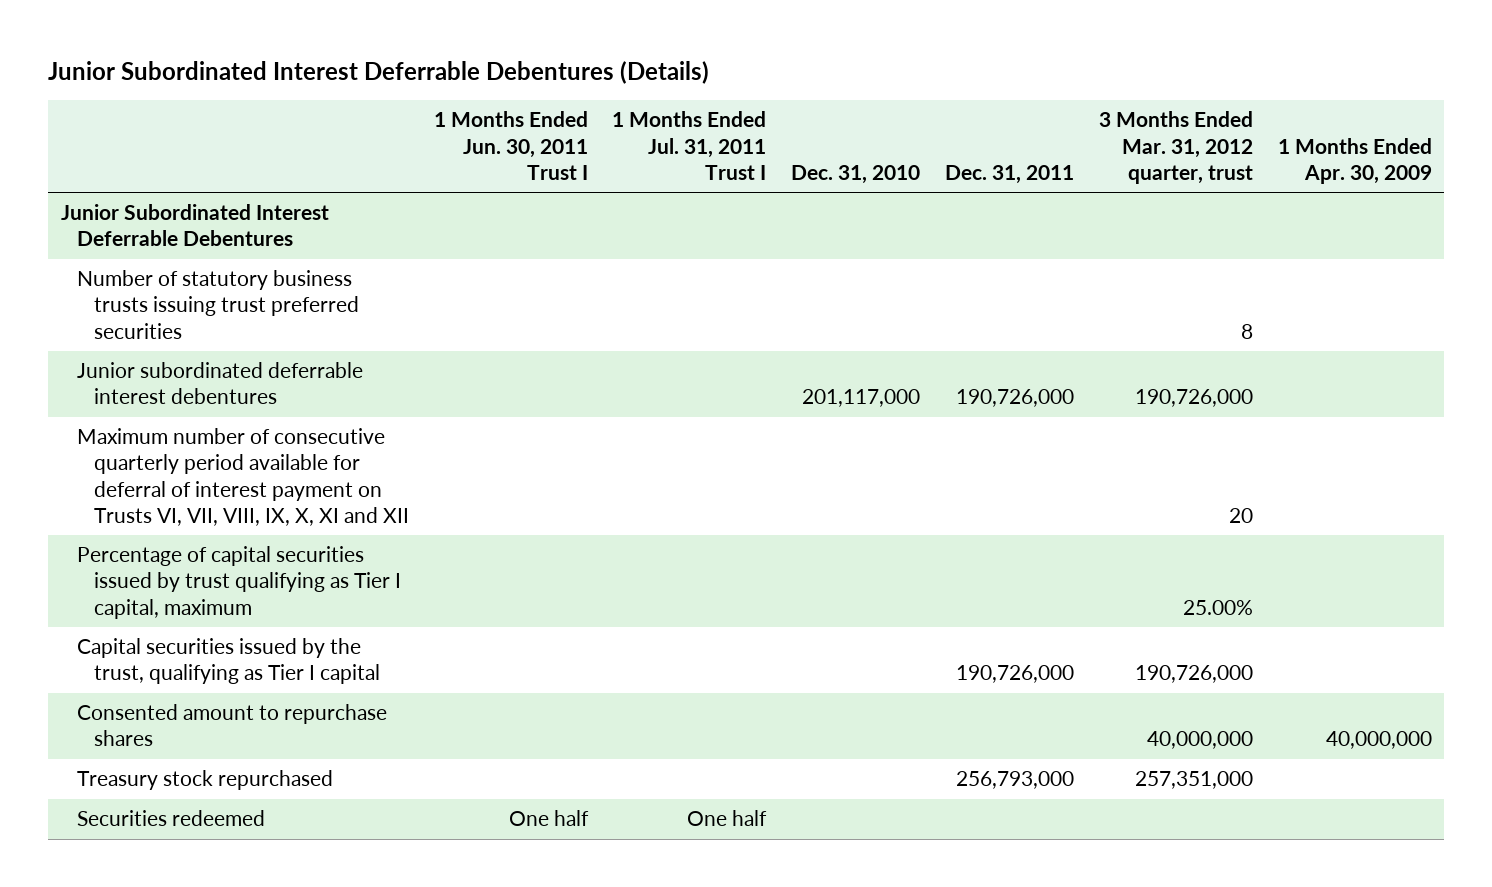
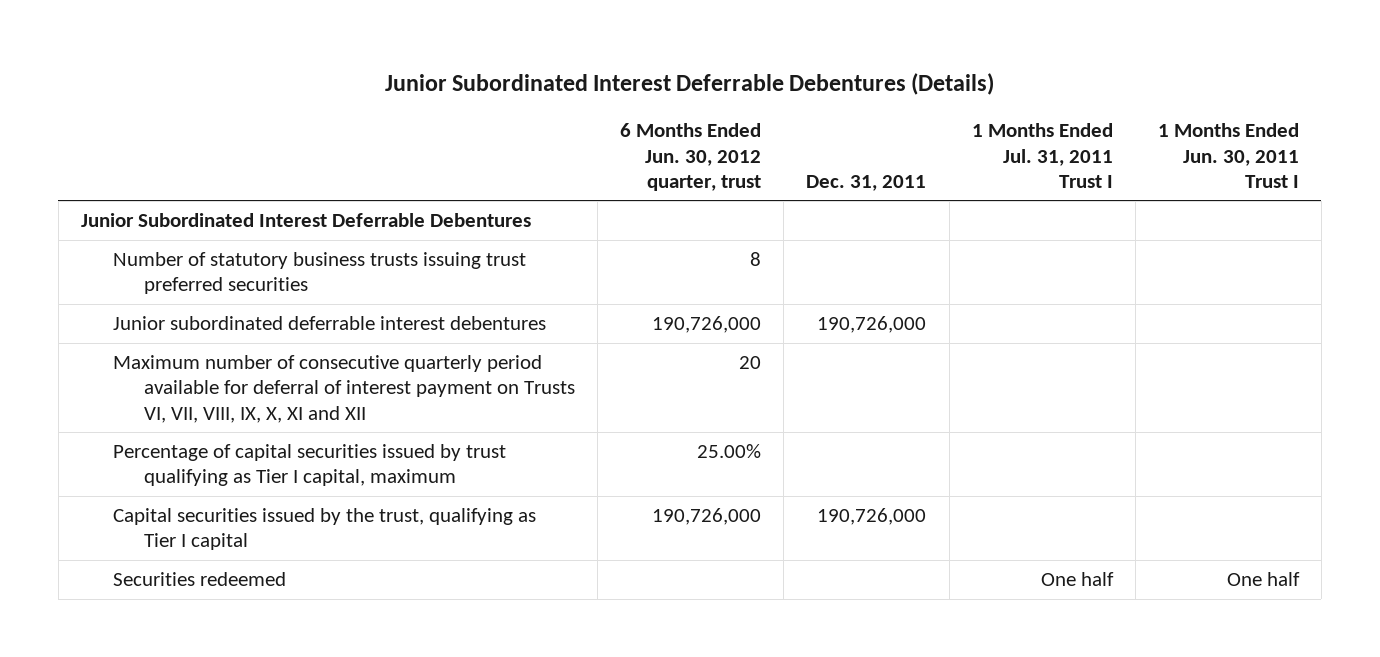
- | 1 Months Ended Jun. 30, 2011 Trust I | 1 Months Ended Jul. 31, 2011 Trust I | Dec. 31, 2010 | Dec. 31, 2011 | 3 Months Ended Mar. 31, 2012 quarter, trust | 1 Months Ended Apr. 30, 2009
+ | 6 Months Ended Jun. 30, 2012 quarter, trust | Dec. 31, 2011 | 1 Months Ended Jul. 31, 2011 Trust I | 1 Months Ended Jun. 30, 2011 Trust I
- Consented amount to repurchase shares | | | | | 40,000,000 | 40,000,000
- Treasury stock repurchased | | | | 256,793,000 | 257,351,000 |

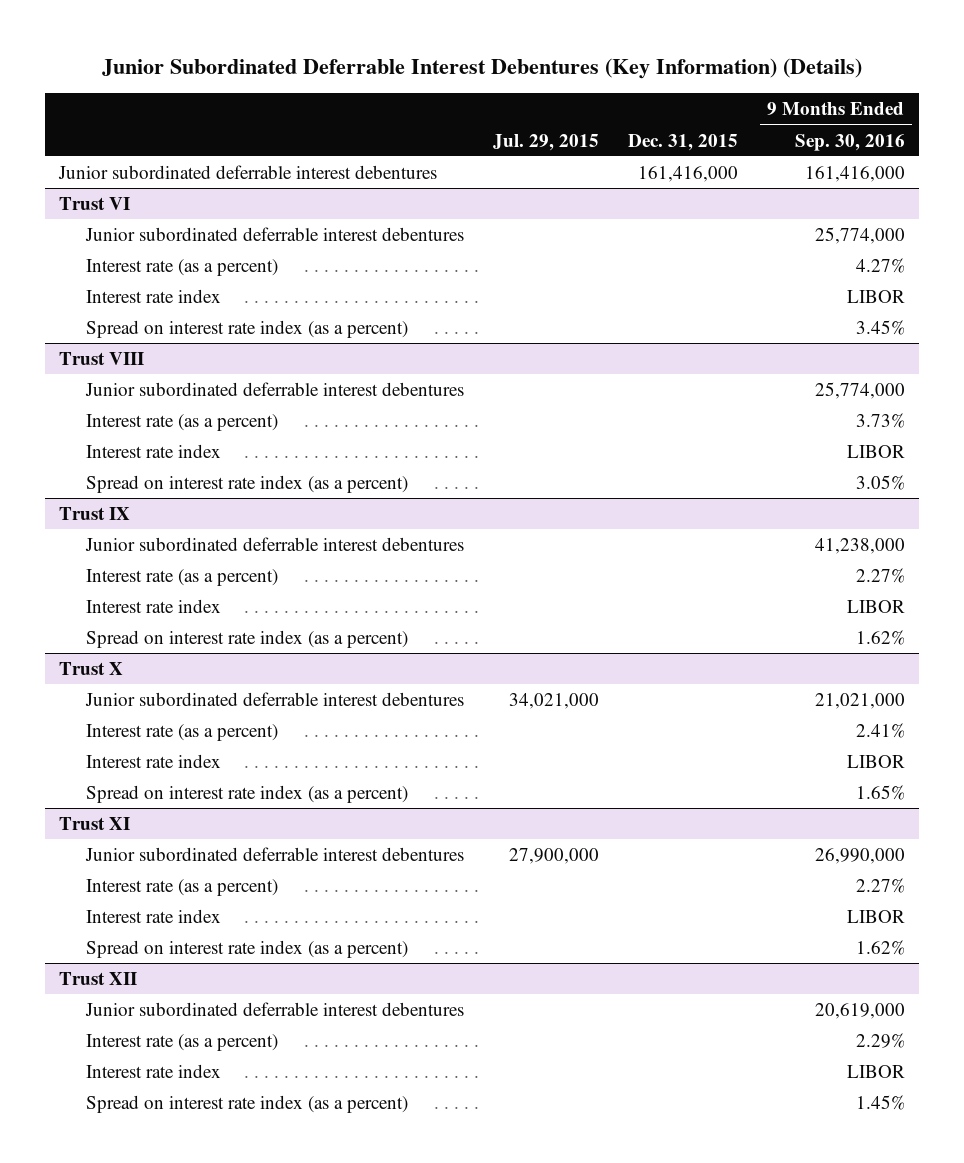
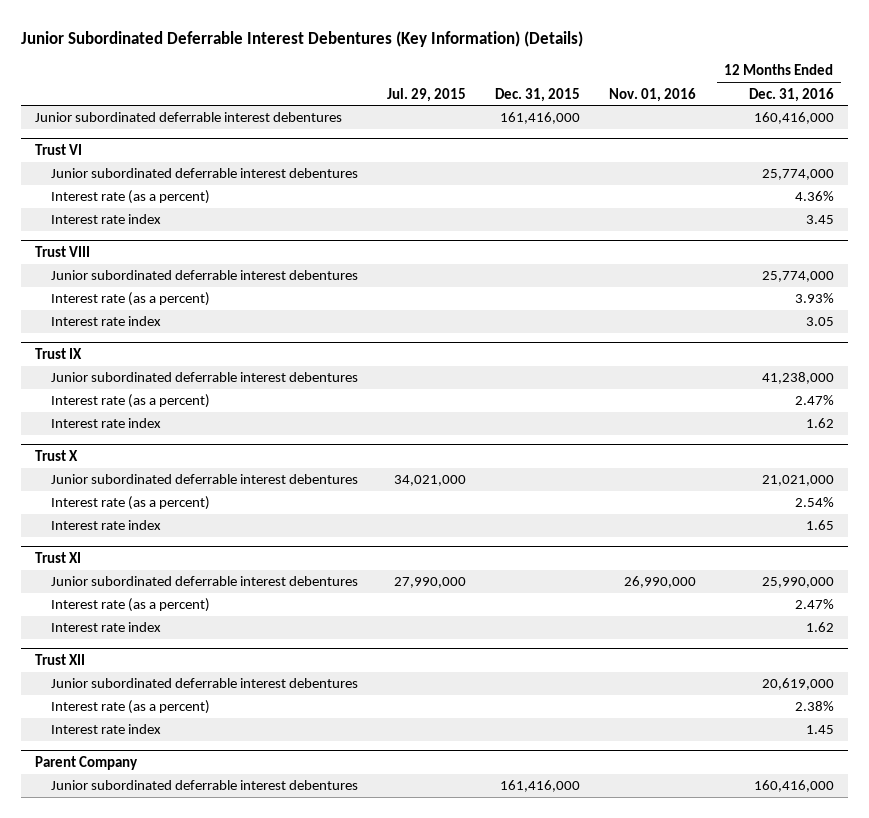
- | Jul. 29, 2015 | Dec. 31, 2015 | 9 Months Ended Sep. 30, 2016
+ | Jul. 29, 2015 | Dec. 31, 2015 | Nov. 01, 2016 | 12 Months Ended Dec. 31, 2016
@ Trust VI
- Spread on interest rate index (as a percent) | | | 3.45%
@ Trust VIII
- Spread on interest rate index (as a percent) | | | 3.05%
@ Trust IX
- Spread on interest rate index (as a percent) | | | 1.62%
@ Trust X
- Spread on interest rate index (as a percent) | | | 1.65%
@ Trust XI
- Junior subordinated deferrable interest debentures | 27,900,000 | | 26,990,000
+ Junior subordinated deferrable interest debentures | 27,990,000 | | 26,990,000 | 25,990,000
- Spread on interest rate index (as a percent) | | | 1.62%
@ Trust XII
- Spread on interest rate index (as a percent) | | | 1.45%
+ Parent Company
+ Junior subordinated deferrable interest debentures | | 161,416,000 | | 160,416,000

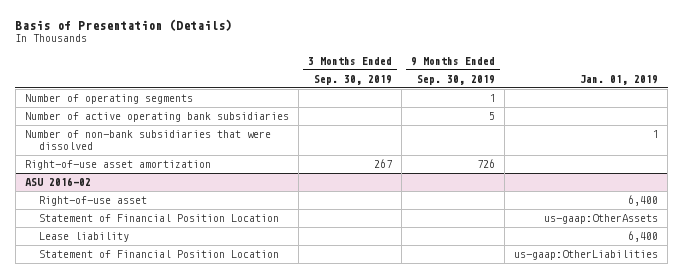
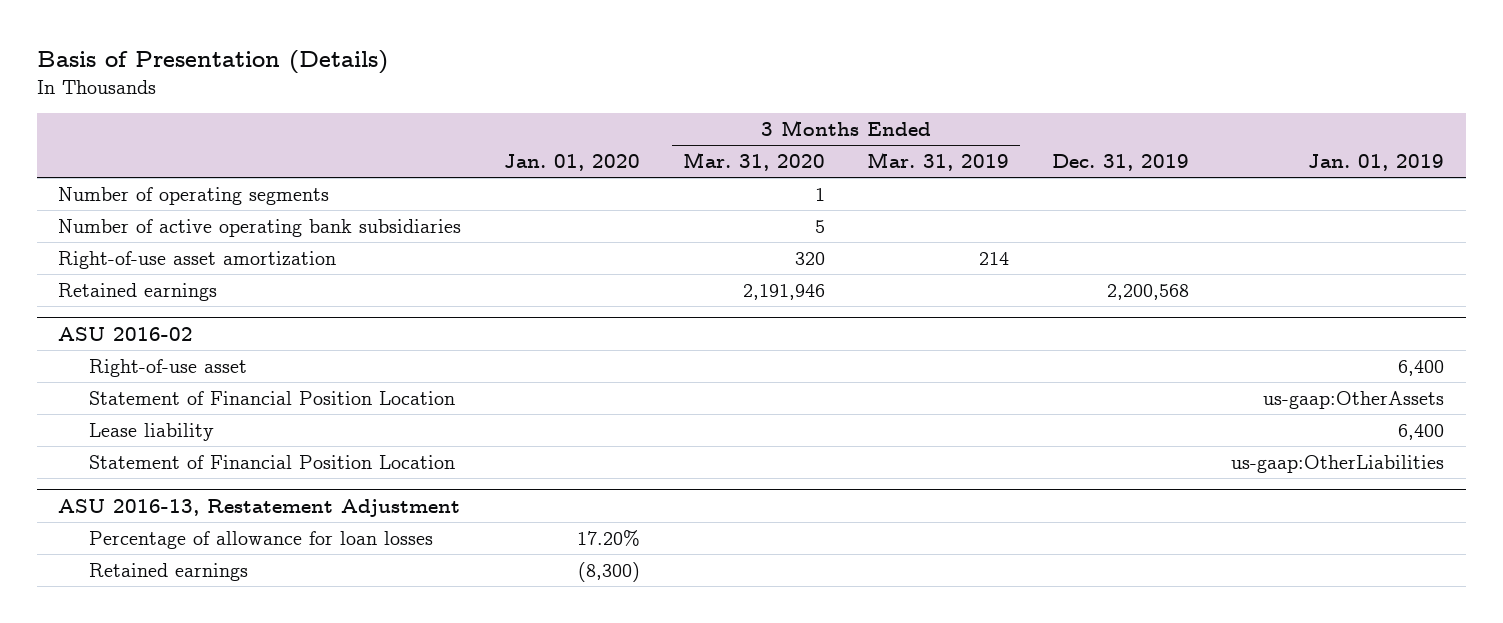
- | 3 Months Ended Sep. 30, 2019 | 9 Months Ended Sep. 30, 2019 | Jan. 01, 2019
+ | Jan. 01, 2020 | 3 Months Ended Mar. 31, 2020 | 3 Months Ended Mar. 31, 2019 | Dec. 31, 2019 | Jan. 01, 2019
- Number of non-bank subsidiaries that were dissolved | | | 1
+ Retained earnings | | 2,191,946 | | 2,200,568 |
+ ASU 2016-13, Restatement Adjustment
+ Percentage of allowance for loan losses | 17.20% | | | |
+ Retained earnings | (8,300) | | | |

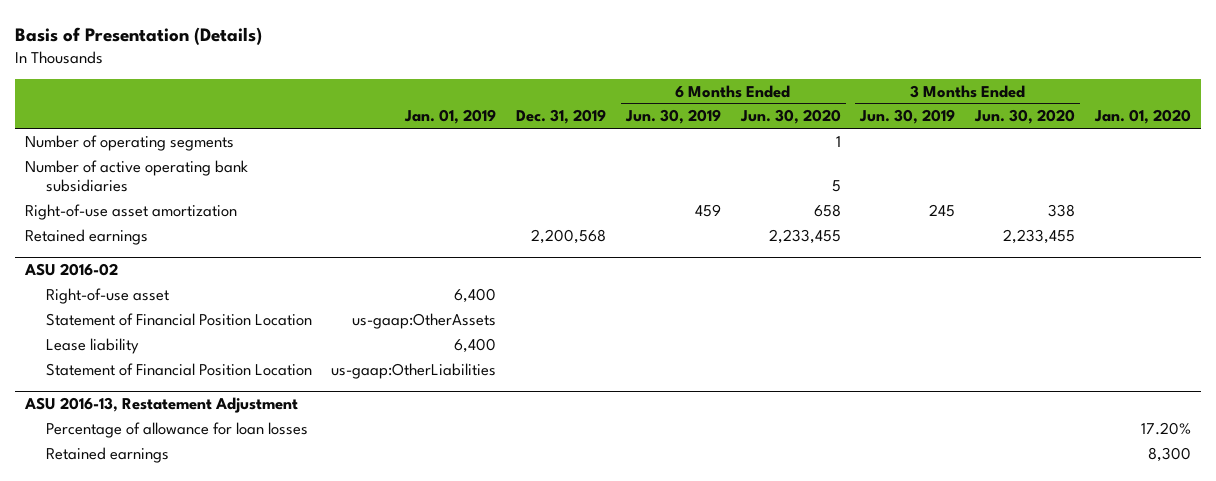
- | Jan. 01, 2020 | 3 Months Ended Mar. 31, 2020 | 3 Months Ended Mar. 31, 2019 | Dec. 31, 2019 | Jan. 01, 2019
+ | Jan. 01, 2019 | Dec. 31, 2019 | 6 Months Ended Jun. 30, 2019 | 6 Months Ended Jun. 30, 2020 | 3 Months Ended Jun. 30, 2019 | 3 Months Ended Jun. 30, 2020 | Jan. 01, 2020
@ ASU 2016-13, Restatement Adjustment
- Retained earnings | (8,300) | | | |
+ Retained earnings | | | | | | | 8,300

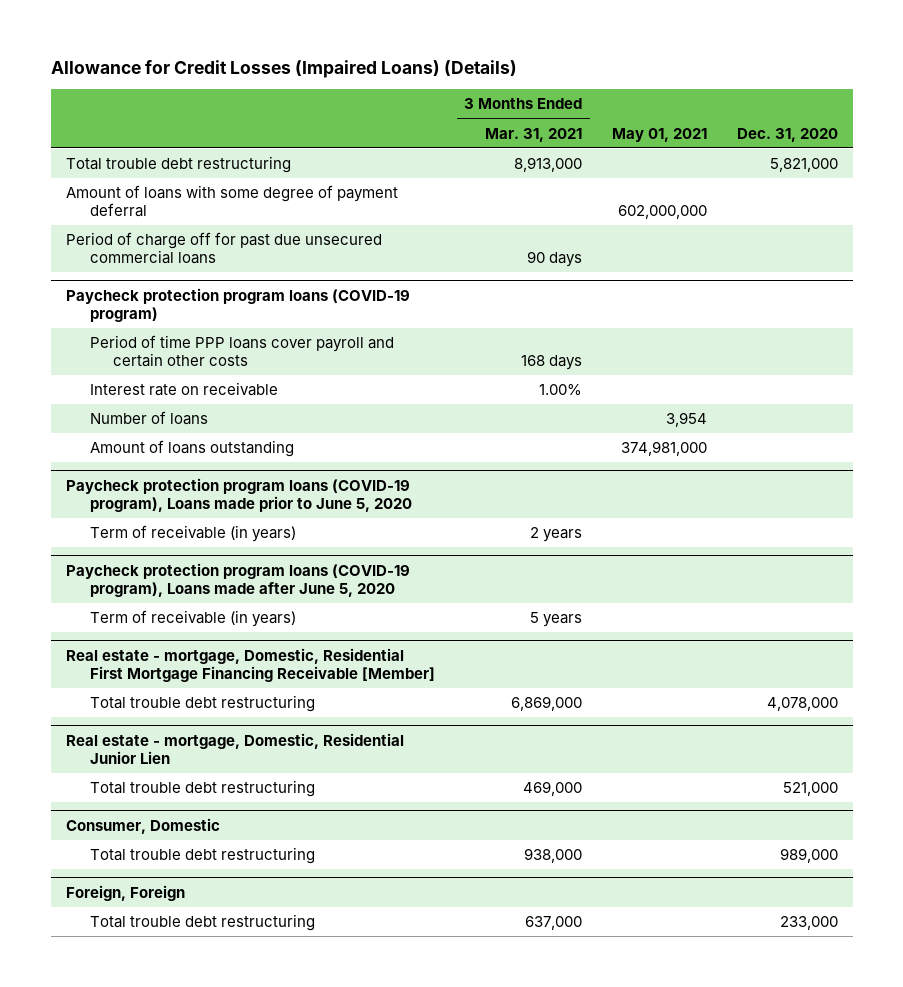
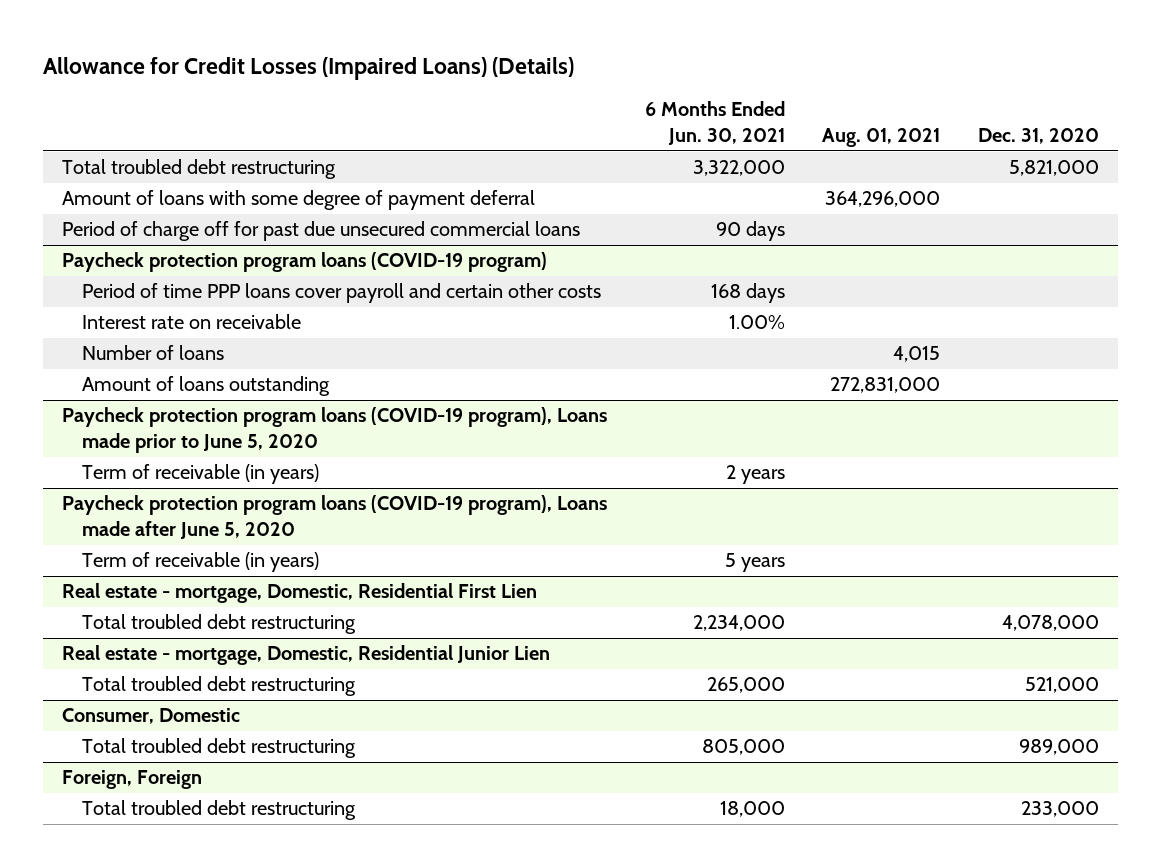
- | 3 Months Ended Mar. 31, 2021 | May 01, 2021 | Dec. 31, 2020
+ | 6 Months Ended Jun. 30, 2021 | Aug. 01, 2021 | Dec. 31, 2020
- Total trouble debt restructuring | 8,913,000 | | 5,821,000
+ Total troubled debt restructuring | 3,322,000 | | 5,821,000
- Real estate - mortgage, Domestic, Residential First Mortgage Financing Receivable [Member]
- Total trouble debt restructuring | 6,869,000 | | 4,078,000
+ Real estate - mortgage, Domestic, Residential First Lien
+ Total troubled debt restructuring | 2,234,000 | | 4,078,000
@ Real estate - mortgage, Domestic, Residential Junior Lien
- Total trouble debt restructuring | 469,000 | | 521,000
+ Total troubled debt restructuring | 265,000 | | 521,000
@ Consumer, Domestic
- Total trouble debt restructuring | 938,000 | | 989,000
+ Total troubled debt restructuring | 805,000 | | 989,000
@ Foreign, Foreign
- Total trouble debt restructuring | 637,000 | | 233,000
+ Total troubled debt restructuring | 18,000 | | 233,000

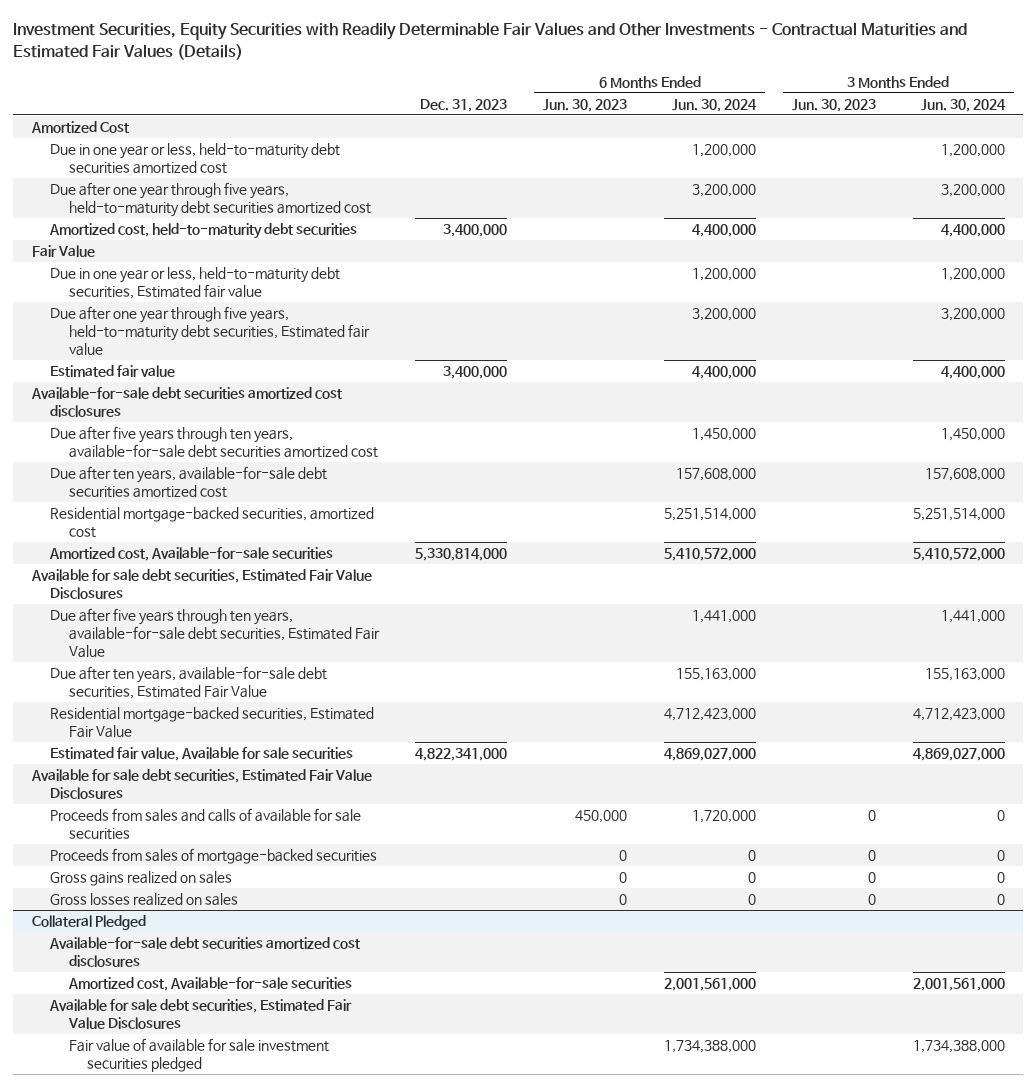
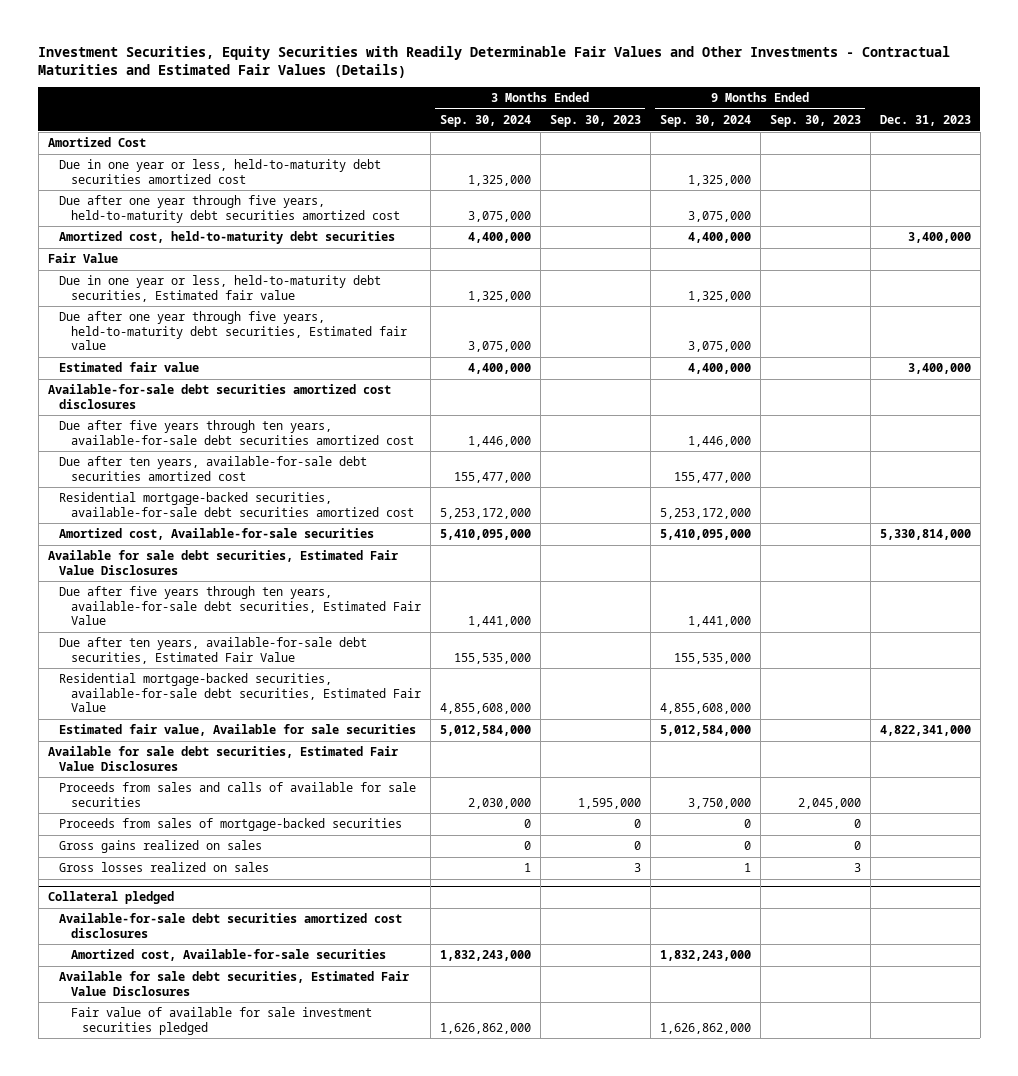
- | Dec. 31, 2023 | 6 Months Ended Jun. 30, 2023 | 6 Months Ended Jun. 30, 2024 | 3 Months Ended Jun. 30, 2023 | 3 Months Ended Jun. 30, 2024
+ | 3 Months Ended Sep. 30, 2024 | 3 Months Ended Sep. 30, 2023 | 9 Months Ended Sep. 30, 2024 | 9 Months Ended Sep. 30, 2023 | Dec. 31, 2023
- Residential mortgage-backed securities, amortized cost | | | 5,251,514,000 | | 5,251,514,000
+ Residential mortgage-backed securities, available-for-sale debt securities amortized cost | 5,253,172,000 | | 5,253,172,000 | |
- Residential mortgage-backed securities, Estimated Fair Value | | | 4,712,423,000 | | 4,712,423,000
+ Residential mortgage-backed securities, available-for-sale debt securities, Estimated Fair Value | 4,855,608,000 | | 4,855,608,000 | |
- Collateral Pledged
+ Collateral pledged

